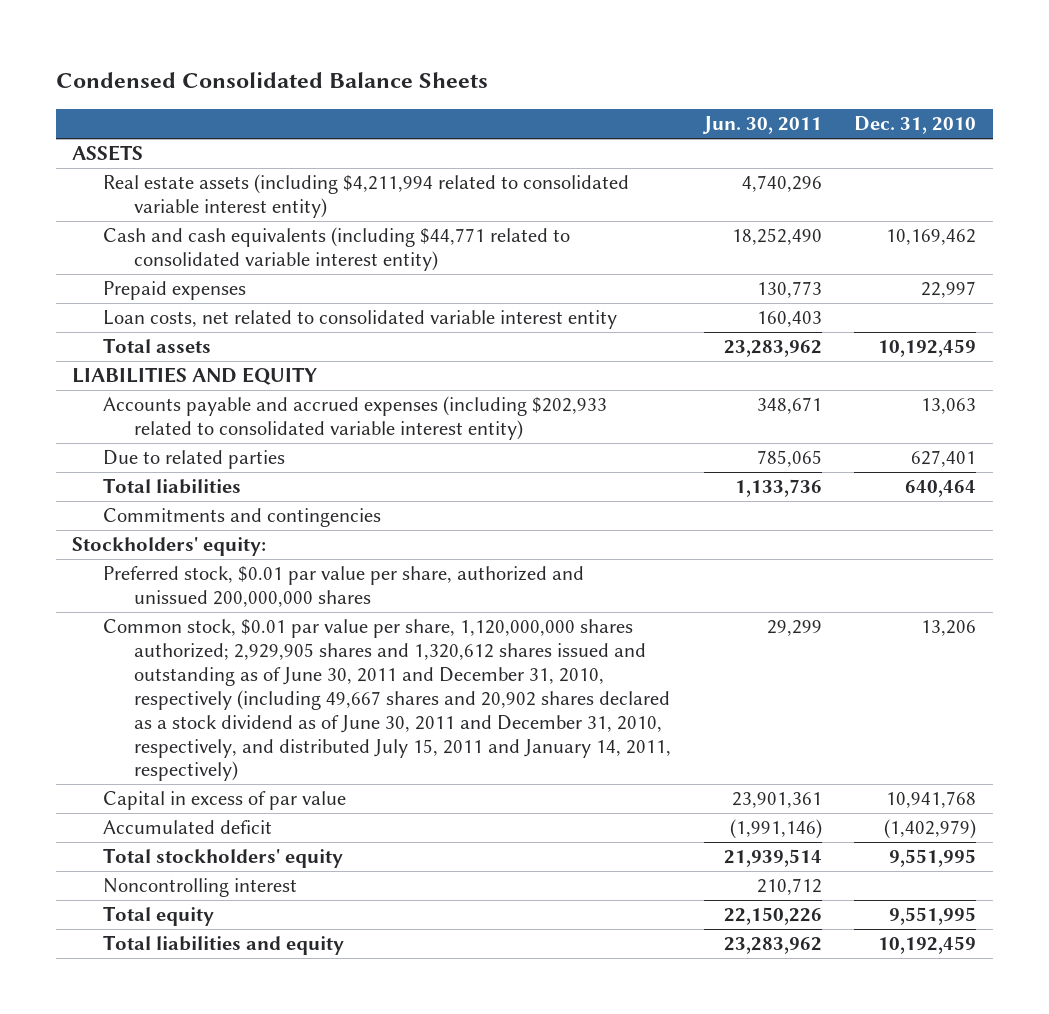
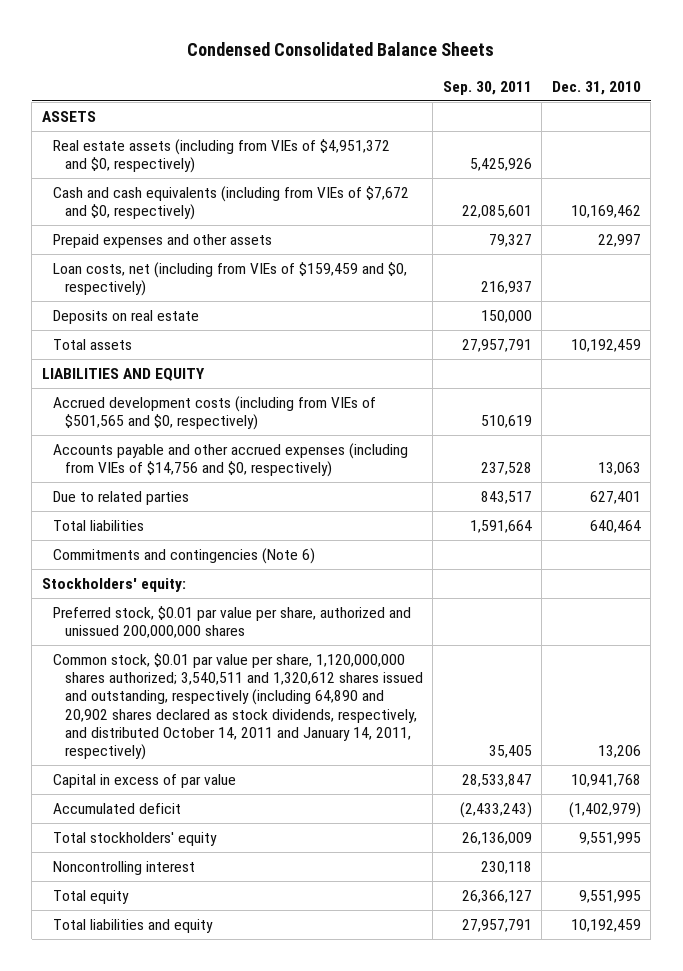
- | Jun. 30, 2011 | Dec. 31, 2010
+ | Sep. 30, 2011 | Dec. 31, 2010
- Real estate assets (including $4,211,994 related to consolidated variable interest entity) | 4,740,296 |
- Cash and cash equivalents (including $44,771 related to consolidated variable interest entity) | 18,252,490 | 10,169,462
- Prepaid expenses | 130,773 | 22,997
- Loan costs, net related to consolidated variable interest entity | 160,403 |
+ Real estate assets (including from VIEs of $4,951,372 and $0, respectively) | 5,425,926 |
+ Cash and cash equivalents (including from VIEs of $7,672 and $0, respectively) | 22,085,601 | 10,169,462
+ Prepaid expenses and other assets | 79,327 | 22,997
+ Loan costs, net (including from VIEs of $159,459 and $0, respectively) | 216,937 |
+ Deposits on real estate | 150,000 |
- Accounts payable and accrued expenses (including $202,933 related to consolidated variable interest entity) | 348,671 | 13,063
+ Accrued development costs (including from VIEs of $501,565 and $0, respectively) | 510,619 |
+ Accounts payable and other accrued expenses (including from VIEs of $14,756 and $0, respectively) | 237,528 | 13,063
- Commitments and contingencies
+ Commitments and contingencies (Note 6)
- Common stock, $0.01 par value per share, 1,120,000,000 shares authorized; 2,929,905 shares and 1,320,612 shares issued and outstanding as of June 30, 2011 and December 31, 2010, respectively (including 49,667 shares and 20,902 shares declared as a stock dividend as of June 30, 2011 and December 31, 2010, respectively, and distributed July 15, 2011 and January 14, 2011, respectively) | 29,299 | 13,206
+ Common stock, $0.01 par value per share, 1,120,000,000 shares authorized; 3,540,511 and 1,320,612 shares issued and outstanding, respectively (including 64,890 and 20,902 shares declared as stock dividends, respectively, and distributed October 14, 2011 and January 14, 2011, respectively) | 35,405 | 13,206

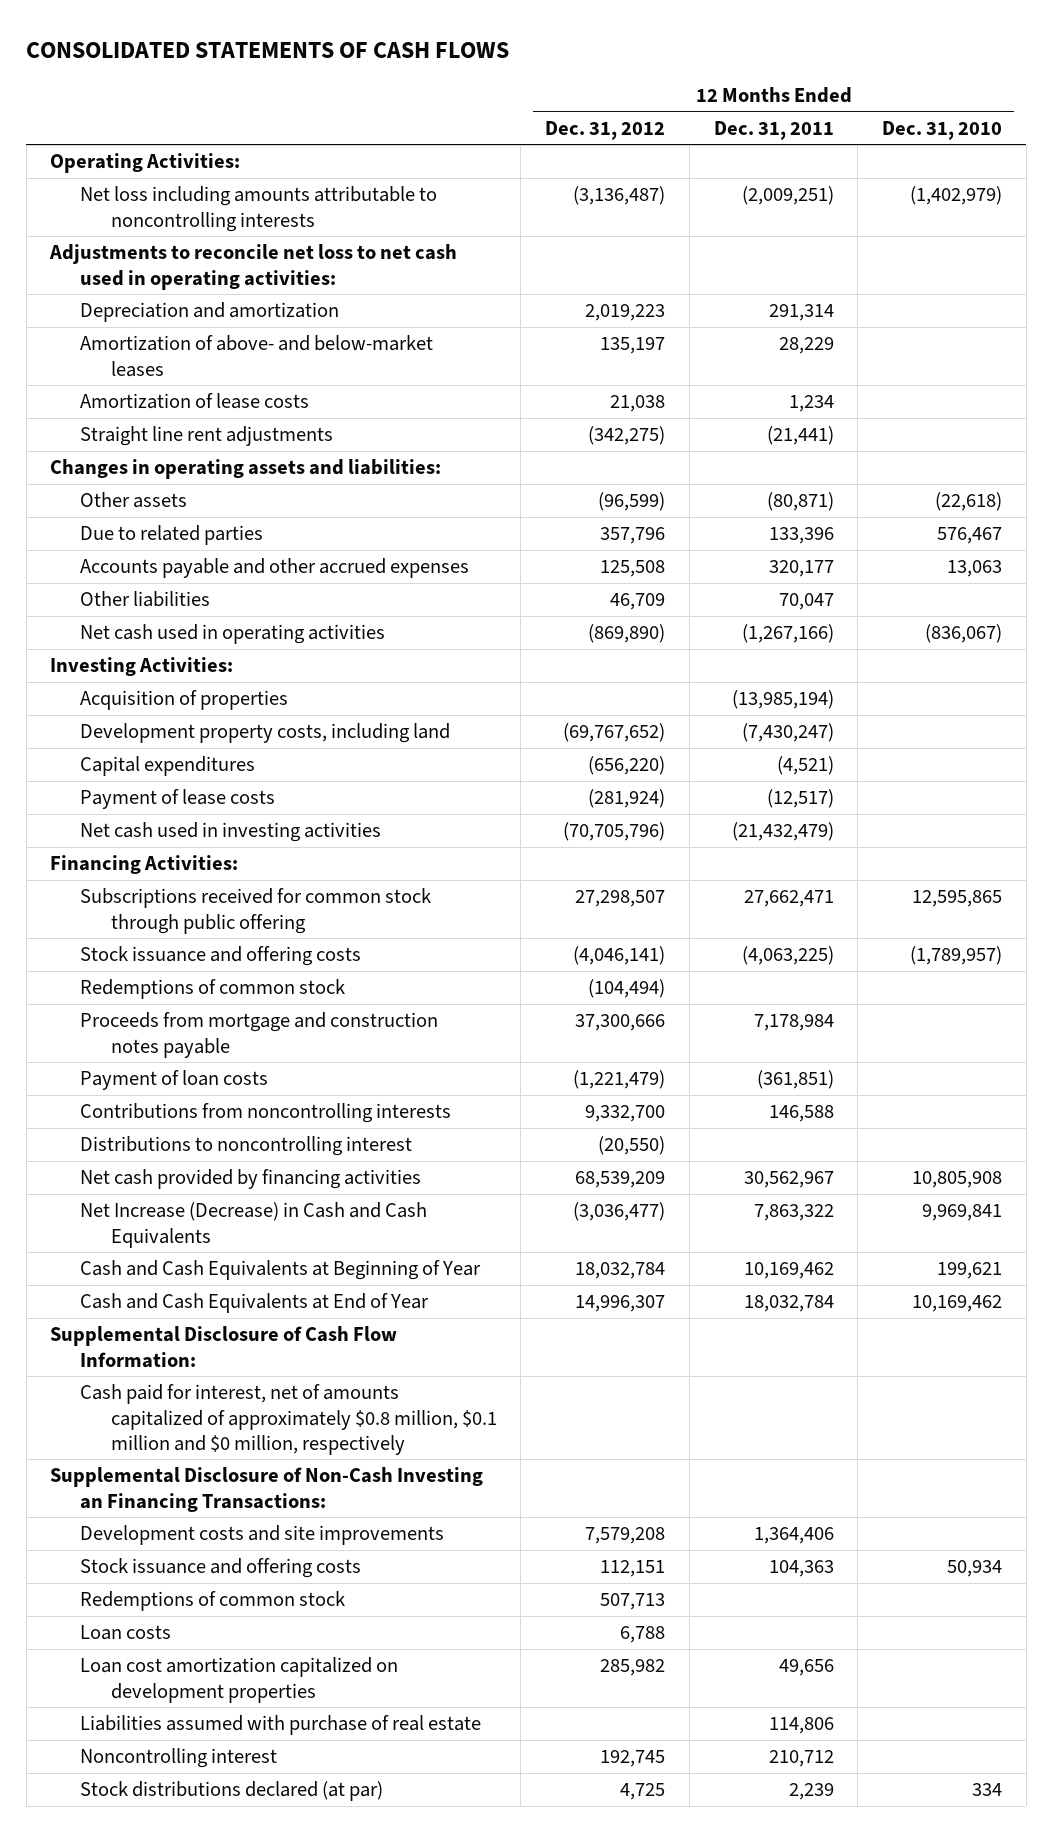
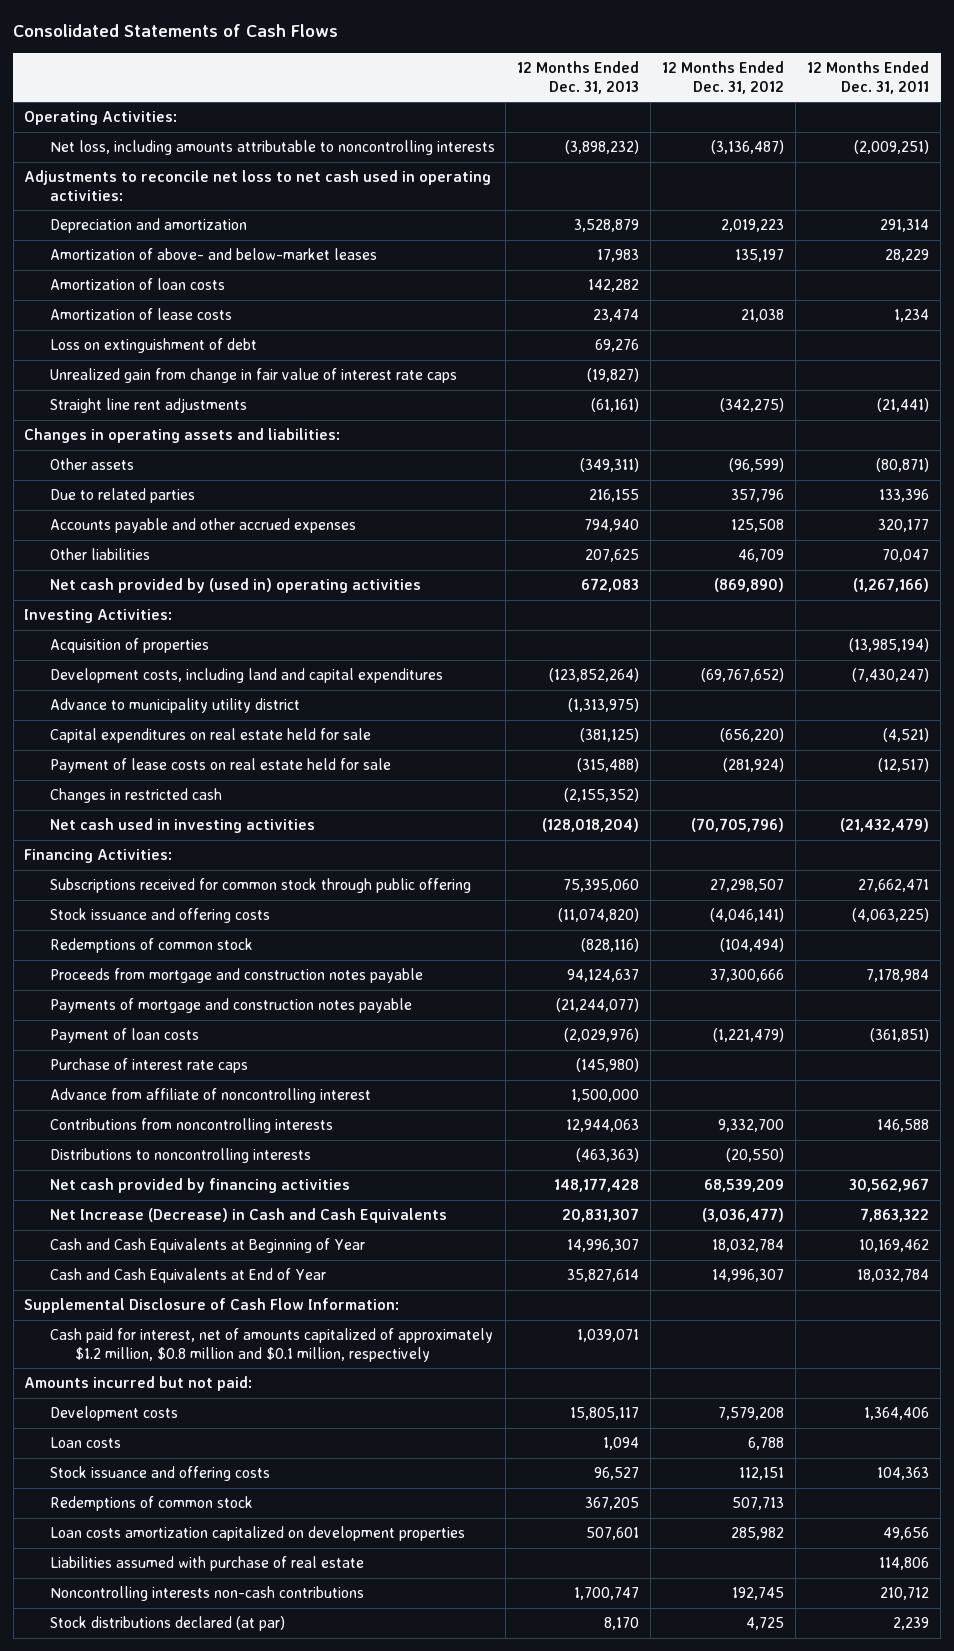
- CONSOLIDATED STATEMENTS OF CASH FLOWS
+ Consolidated Statements of Cash Flows
- | 12 Months Ended Dec. 31, 2012 | 12 Months Ended Dec. 31, 2011 | 12 Months Ended Dec. 31, 2010
+ | 12 Months Ended Dec. 31, 2013 | 12 Months Ended Dec. 31, 2012 | 12 Months Ended Dec. 31, 2011
- Net loss including amounts attributable to noncontrolling interests | (3,136,487) | (2,009,251) | (1,402,979)
+ Net loss, including amounts attributable to noncontrolling interests | (3,898,232) | (3,136,487) | (2,009,251)
+ Amortization of loan costs | 142,282 | |
+ Loss on extinguishment of debt | 69,276 | |
+ Unrealized gain from change in fair value of interest rate caps | (19,827) | |
- Net cash used in operating activities | (869,890) | (1,267,166) | (836,067)
+ Net cash provided by (used in) operating activities | 672,083 | (869,890) | (1,267,166)
- Development property costs, including land | (69,767,652) | (7,430,247) |
- Capital expenditures | (656,220) | (4,521) |
- Payment of lease costs | (281,924) | (12,517) |
+ Development costs, including land and capital expenditures | (123,852,264) | (69,767,652) | (7,430,247)
+ Advance to municipality utility district | (1,313,975) | |
+ Capital expenditures on real estate held for sale | (381,125) | (656,220) | (4,521)
+ Payment of lease costs on real estate held for sale | (315,488) | (281,924) | (12,517)
+ Changes in restricted cash | (2,155,352) | |
+ Payments of mortgage and construction notes payable | (21,244,077) | |
+ Purchase of interest rate caps | (145,980) | |
+ Advance from affiliate of noncontrolling interest | 1,500,000 | |
- Distributions to noncontrolling interest | (20,550) | |
+ Distributions to noncontrolling interests | (463,363) | (20,550) |
- Cash paid for interest, net of amounts capitalized of approximately $0.8 million, $0.1 million and $0 million, respectively
- Supplemental Disclosure of Non-Cash Investing an Financing Transactions:
- Development costs and site improvements | 7,579,208 | 1,364,406 |
+ Cash paid for interest, net of amounts capitalized of approximately $1.2 million, $0.8 million and $0.1 million, respectively | 1,039,071 | |
+ Amounts incurred but not paid:
+ Development costs | 15,805,117 | 7,579,208 | 1,364,406
moved up: Loan costs | 1,094 | 6,788 |
- Loan cost amortization capitalized on development properties | 285,982 | 49,656 |
+ Loan costs amortization capitalized on development properties | 507,601 | 285,982 | 49,656
- Noncontrolling interest | 192,745 | 210,712 |
+ Noncontrolling interests non-cash contributions | 1,700,747 | 192,745 | 210,712

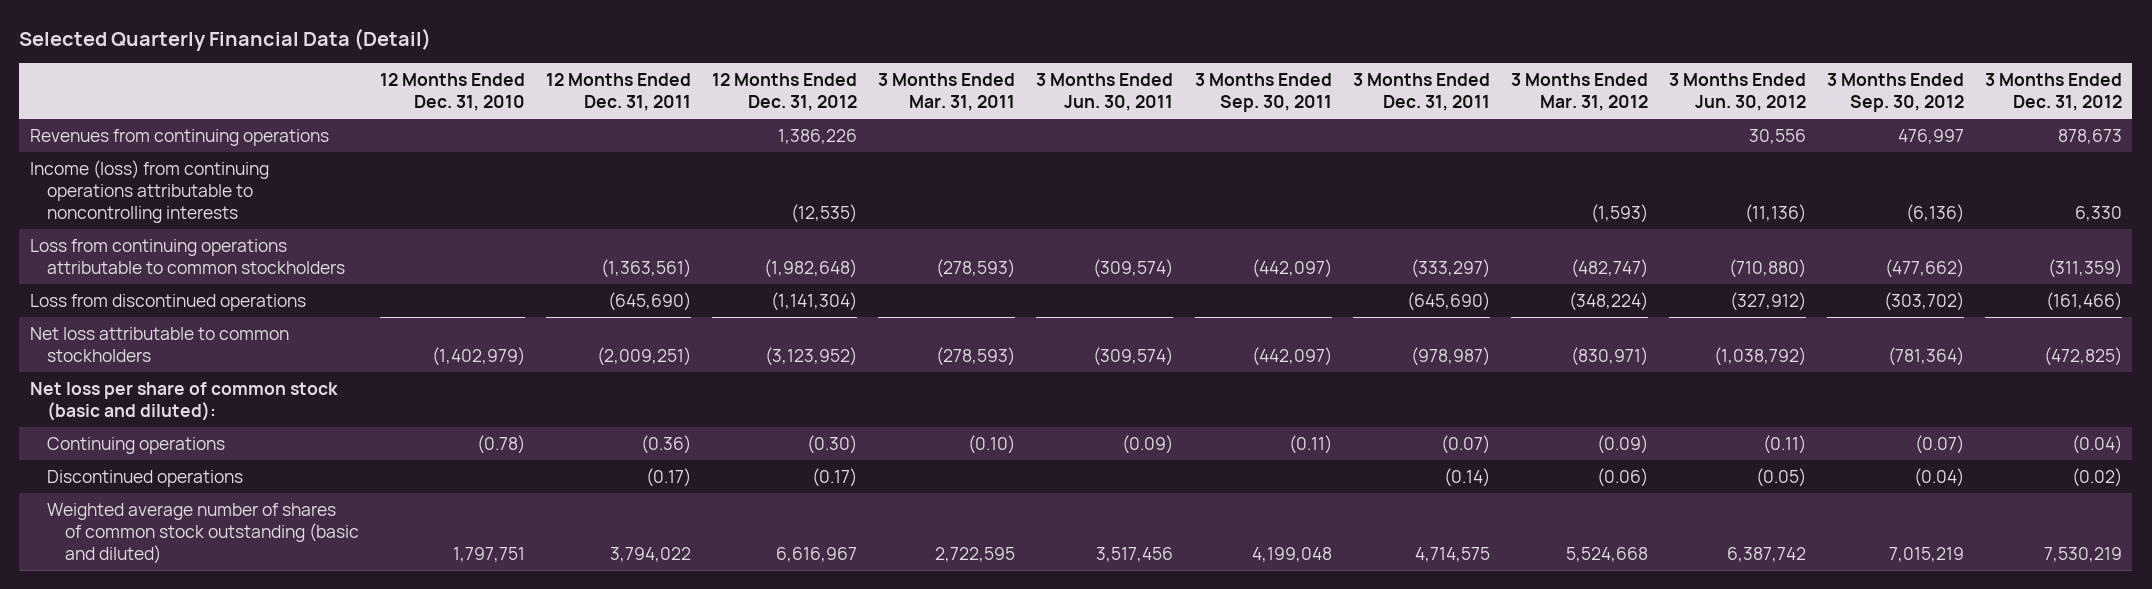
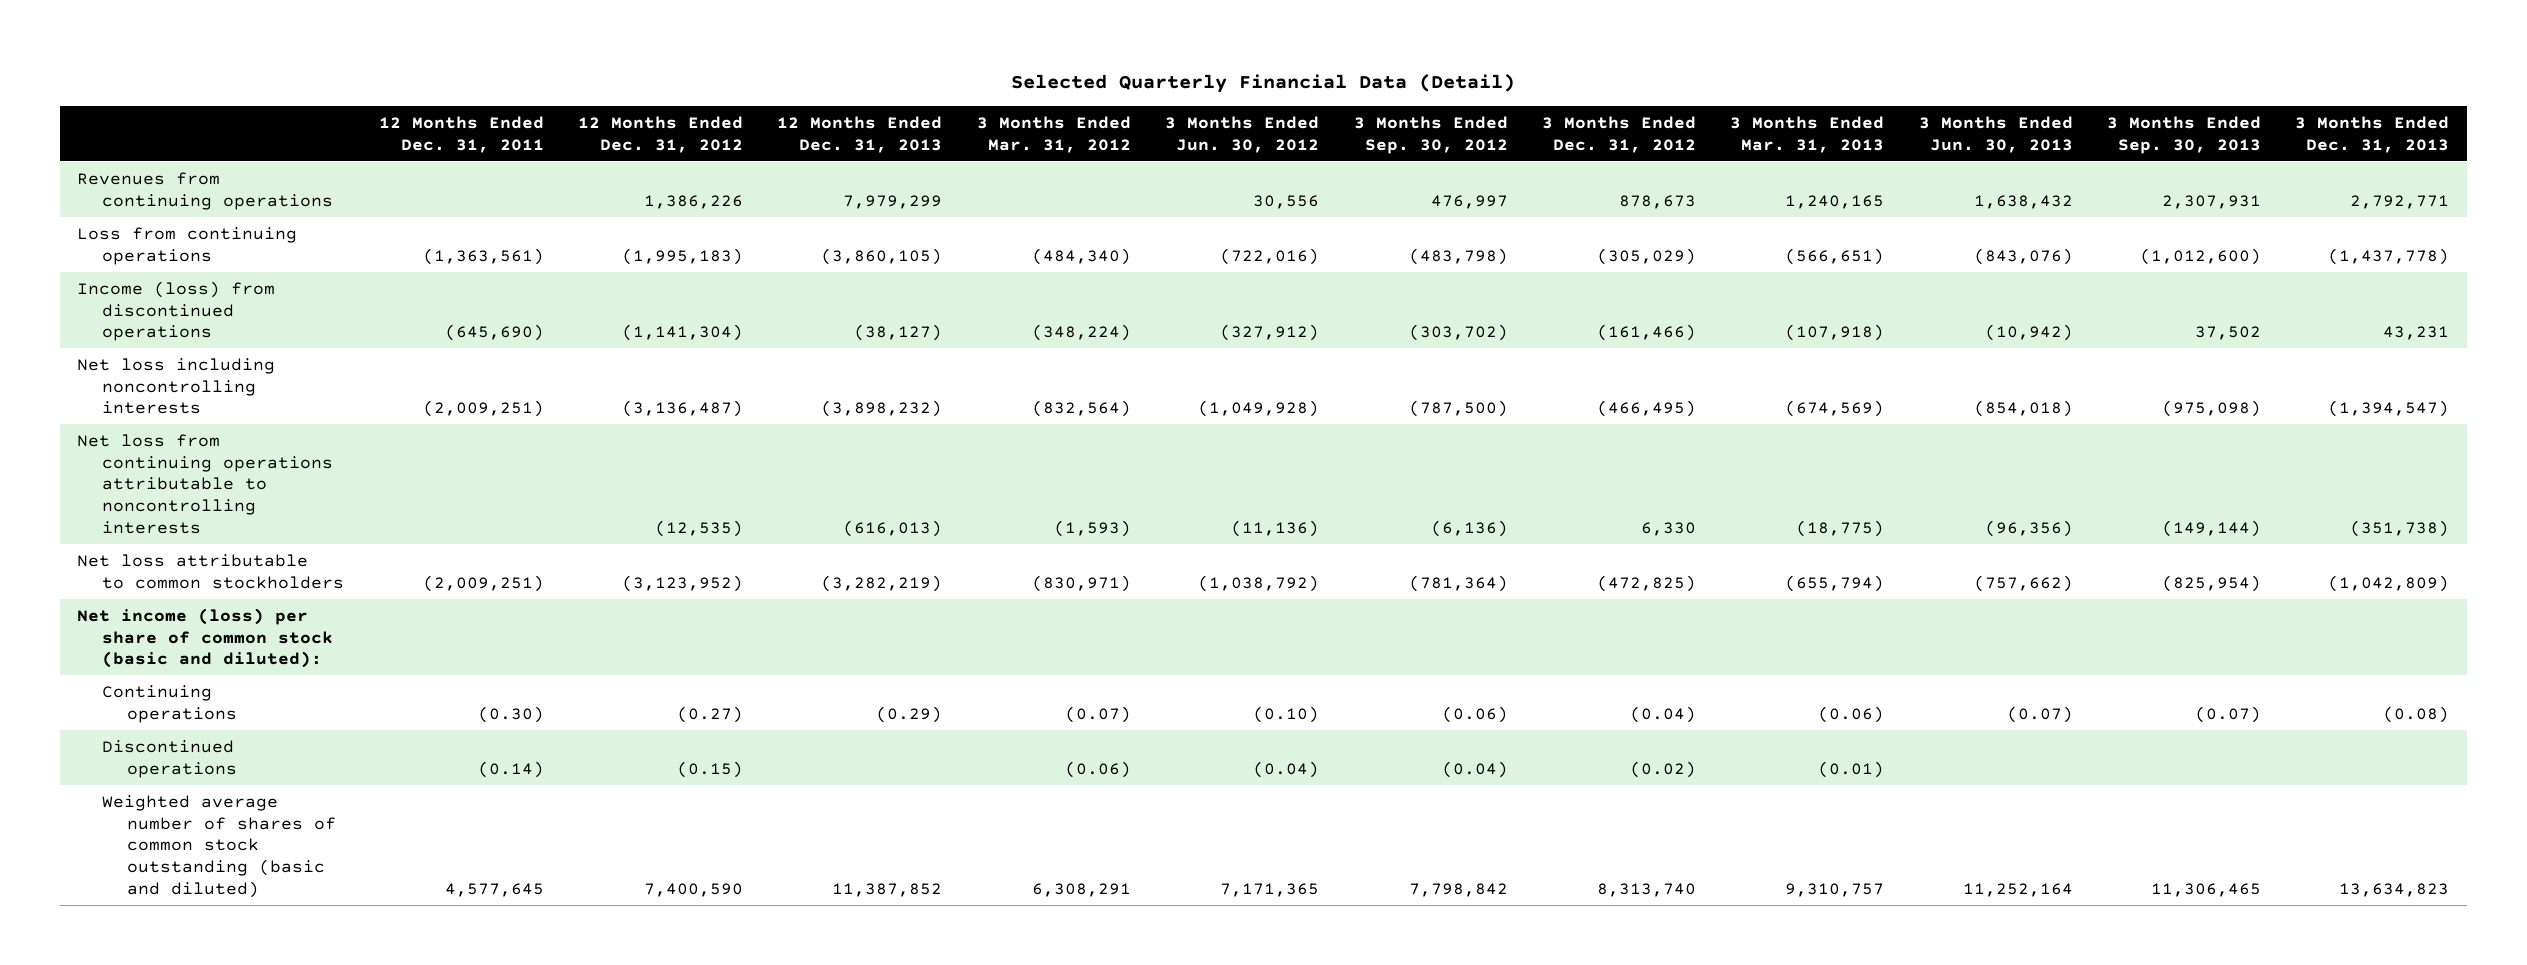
- | 12 Months Ended Dec. 31, 2010 | 12 Months Ended Dec. 31, 2011 | 12 Months Ended Dec. 31, 2012 | 3 Months Ended Mar. 31, 2011 | 3 Months Ended Jun. 30, 2011 | 3 Months Ended Sep. 30, 2011 | 3 Months Ended Dec. 31, 2011 | 3 Months Ended Mar. 31, 2012 | 3 Months Ended Jun. 30, 2012 | 3 Months Ended Sep. 30, 2012 | 3 Months Ended Dec. 31, 2012
+ | 12 Months Ended Dec. 31, 2011 | 12 Months Ended Dec. 31, 2012 | 12 Months Ended Dec. 31, 2013 | 3 Months Ended Mar. 31, 2012 | 3 Months Ended Jun. 30, 2012 | 3 Months Ended Sep. 30, 2012 | 3 Months Ended Dec. 31, 2012 | 3 Months Ended Mar. 31, 2013 | 3 Months Ended Jun. 30, 2013 | 3 Months Ended Sep. 30, 2013 | 3 Months Ended Dec. 31, 2013
- Income (loss) from continuing operations attributable to noncontrolling interests | | | (12,535) | | | | | (1,593) | (11,136) | (6,136) | 6,330
- Loss from continuing operations attributable to common stockholders | | (1,363,561) | (1,982,648) | (278,593) | (309,574) | (442,097) | (333,297) | (482,747) | (710,880) | (477,662) | (311,359)
- Loss from discontinued operations | | (645,690) | (1,141,304) | | | | (645,690) | (348,224) | (327,912) | (303,702) | (161,466)
+ Loss from continuing operations | (1,363,561) | (1,995,183) | (3,860,105) | (484,340) | (722,016) | (483,798) | (305,029) | (566,651) | (843,076) | (1,012,600) | (1,437,778)
+ Income (loss) from discontinued operations | (645,690) | (1,141,304) | (38,127) | (348,224) | (327,912) | (303,702) | (161,466) | (107,918) | (10,942) | 37,502 | 43,231
+ Net loss including noncontrolling interests | (2,009,251) | (3,136,487) | (3,898,232) | (832,564) | (1,049,928) | (787,500) | (466,495) | (674,569) | (854,018) | (975,098) | (1,394,547)
+ Net loss from continuing operations attributable to noncontrolling interests | | (12,535) | (616,013) | (1,593) | (11,136) | (6,136) | 6,330 | (18,775) | (96,356) | (149,144) | (351,738)
- Net loss per share of common stock (basic and diluted):
- Continuing operations | (0.78) | (0.36) | (0.30) | (0.10) | (0.09) | (0.11) | (0.07) | (0.09) | (0.11) | (0.07) | (0.04)
- Discontinued operations | | (0.17) | (0.17) | | | | (0.14) | (0.06) | (0.05) | (0.04) | (0.02)
- Weighted average number of shares of common stock outstanding (basic and diluted) | 1,797,751 | 3,794,022 | 6,616,967 | 2,722,595 | 3,517,456 | 4,199,048 | 4,714,575 | 5,524,668 | 6,387,742 | 7,015,219 | 7,530,219
+ Net income (loss) per share of common stock (basic and diluted):
+ Continuing operations | (0.30) | (0.27) | (0.29) | (0.07) | (0.10) | (0.06) | (0.04) | (0.06) | (0.07) | (0.07) | (0.08)
+ Discontinued operations | (0.14) | (0.15) | | (0.06) | (0.04) | (0.04) | (0.02) | (0.01) | | |
+ Weighted average number of shares of common stock outstanding (basic and diluted) | 4,577,645 | 7,400,590 | 11,387,852 | 6,308,291 | 7,171,365 | 7,798,842 | 8,313,740 | 9,310,757 | 11,252,164 | 11,306,465 | 13,634,823

